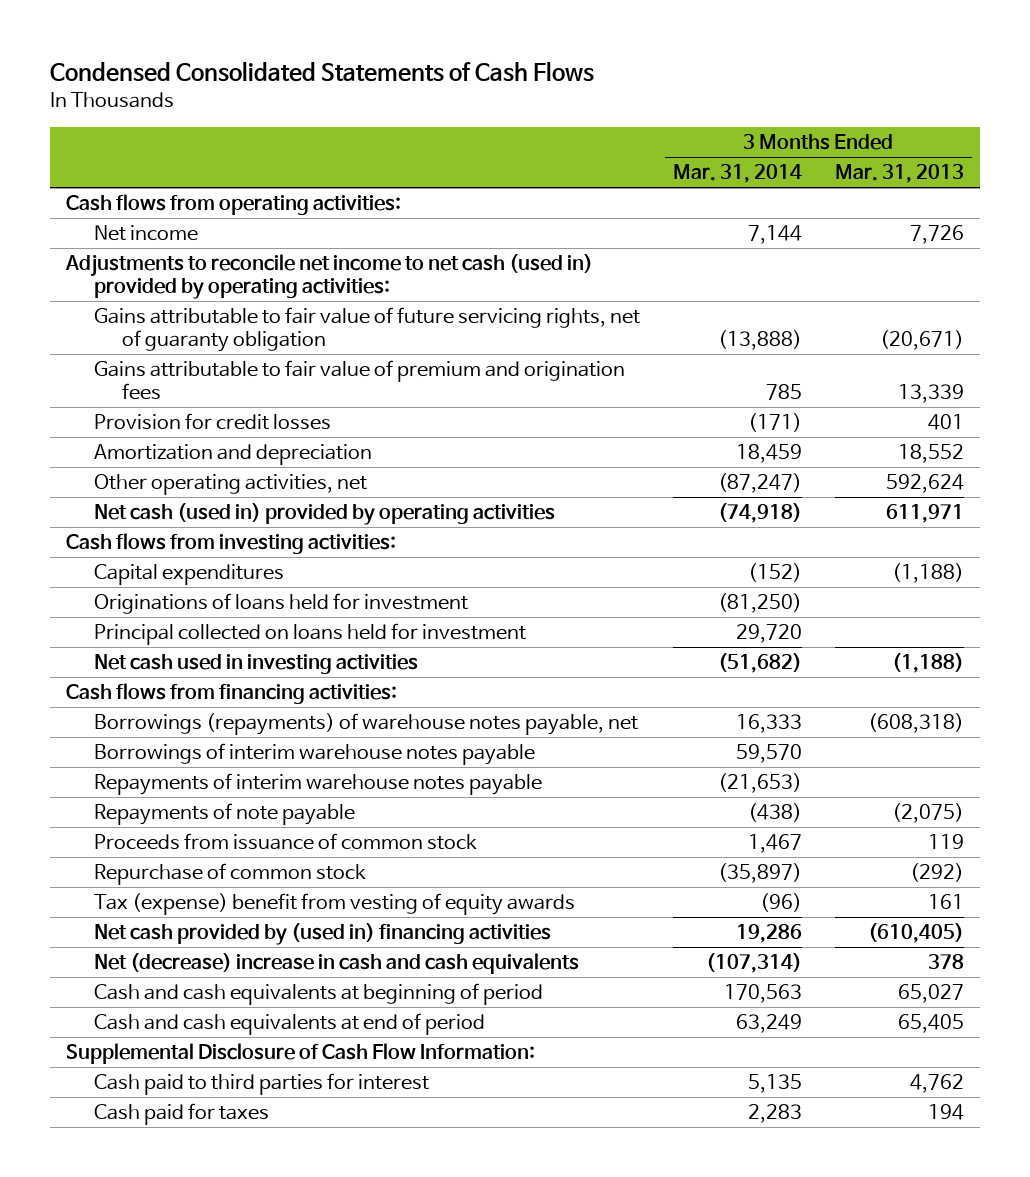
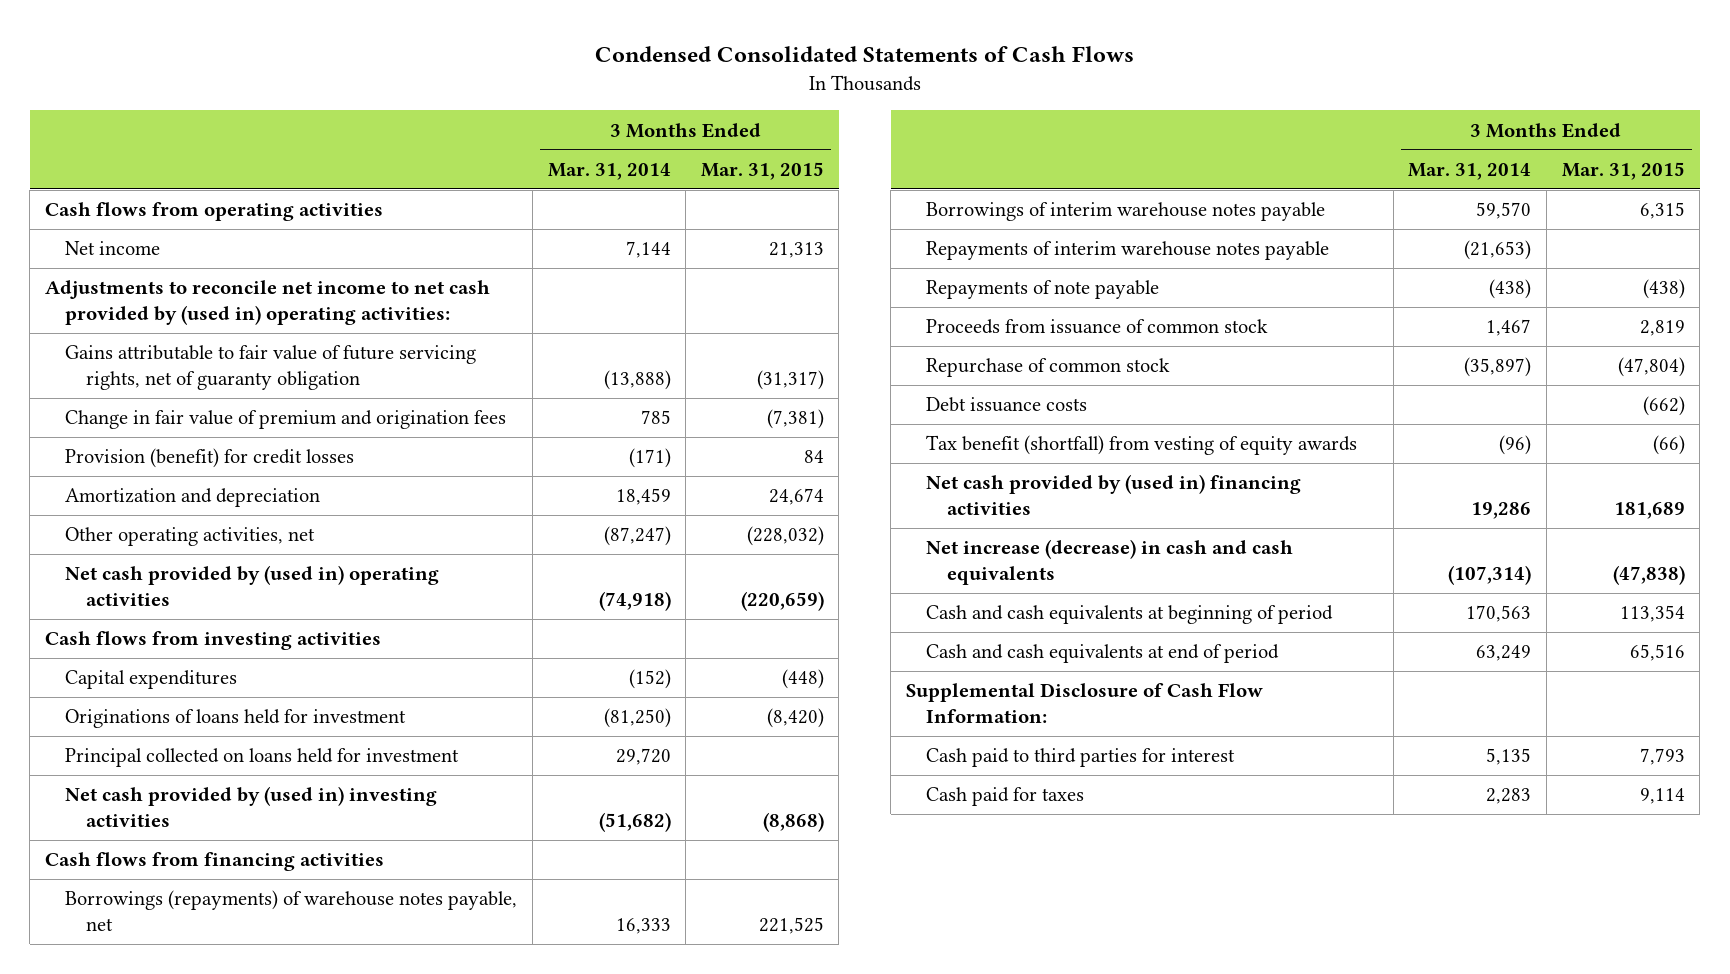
- | 3 Months Ended Mar. 31, 2014 | 3 Months Ended Mar. 31, 2013
+ | 3 Months Ended Mar. 31, 2014 | 3 Months Ended Mar. 31, 2015
- Cash flows from operating activities:
+ Cash flows from operating activities
- Adjustments to reconcile net income to net cash (used in) provided by operating activities:
+ Adjustments to reconcile net income to net cash provided by (used in) operating activities:
- Gains attributable to fair value of premium and origination fees | 785 | 13,339
- Provision for credit losses | (171) | 401
+ Change in fair value of premium and origination fees | 785 | (7,381)
+ Provision (benefit) for credit losses | (171) | 84
- Net cash (used in) provided by operating activities | (74,918) | 611,971
- Cash flows from investing activities:
+ Net cash provided by (used in) operating activities | (74,918) | (220,659)
+ Cash flows from investing activities
- Net cash used in investing activities | (51,682) | (1,188)
- Cash flows from financing activities:
+ Net cash provided by (used in) investing activities | (51,682) | (8,868)
+ Cash flows from financing activities
- Tax (expense) benefit from vesting of equity awards | (96) | 161
+ Debt issuance costs | | (662)
+ Tax benefit (shortfall) from vesting of equity awards | (96) | (66)
- Net (decrease) increase in cash and cash equivalents | (107,314) | 378
+ Net increase (decrease) in cash and cash equivalents | (107,314) | (47,838)

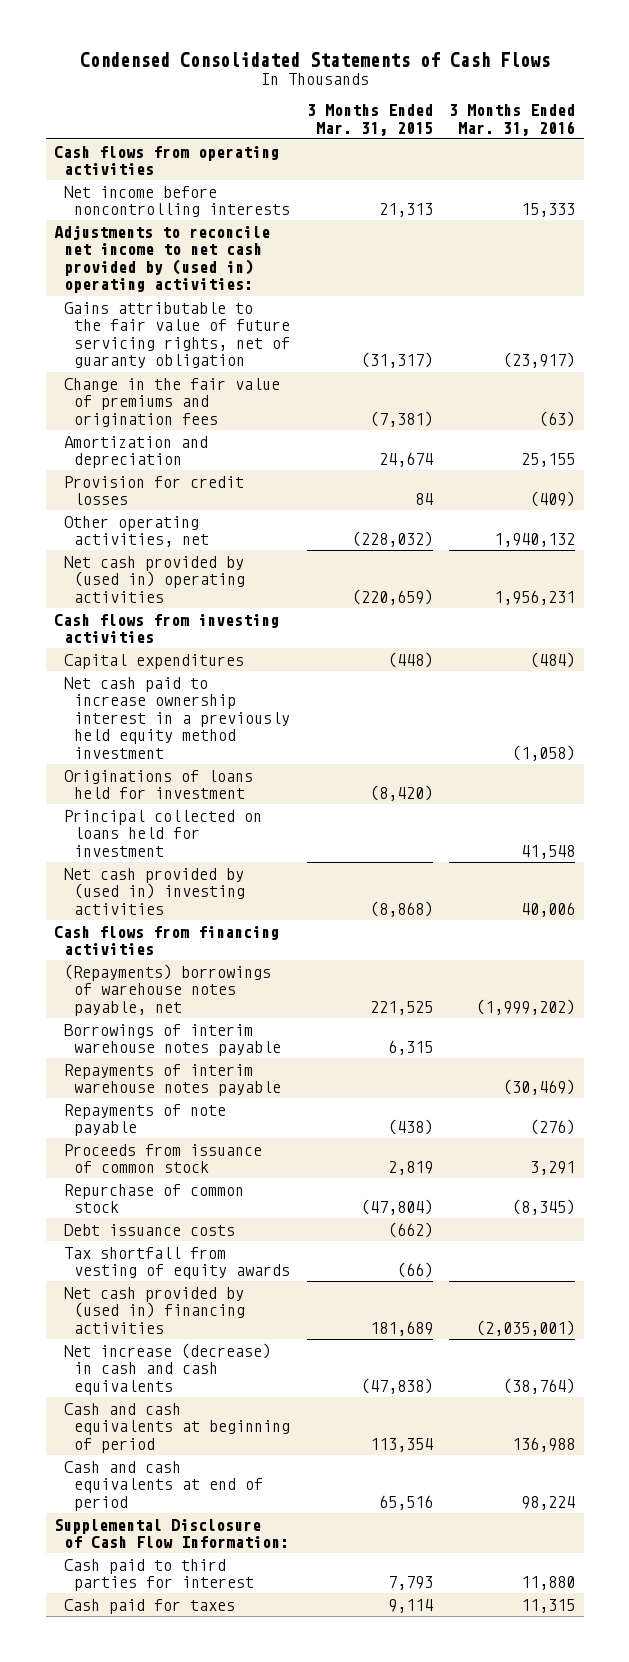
- | 3 Months Ended Mar. 31, 2014 | 3 Months Ended Mar. 31, 2015
+ | 3 Months Ended Mar. 31, 2015 | 3 Months Ended Mar. 31, 2016
- Net income | 7,144 | 21,313
+ Net income before noncontrolling interests | 21,313 | 15,333
- Gains attributable to fair value of future servicing rights, net of guaranty obligation | (13,888) | (31,317)
- Change in fair value of premium and origination fees | 785 | (7,381)
- Provision (benefit) for credit losses | (171) | 84
+ Gains attributable to the fair value of future servicing rights, net of guaranty obligation | (31,317) | (23,917)
+ Change in the fair value of premiums and origination fees | (7,381) | (63)
+ Provision for credit losses | 84 | (409)
+ Net cash paid to increase ownership interest in a previously held equity method investment | | (1,058)
- Borrowings (repayments) of warehouse notes payable, net | 16,333 | 221,525
+ (Repayments) borrowings of warehouse notes payable, net | 221,525 | (1,999,202)
- Tax benefit (shortfall) from vesting of equity awards | (96) | (66)
+ Tax shortfall from vesting of equity awards | (66) |

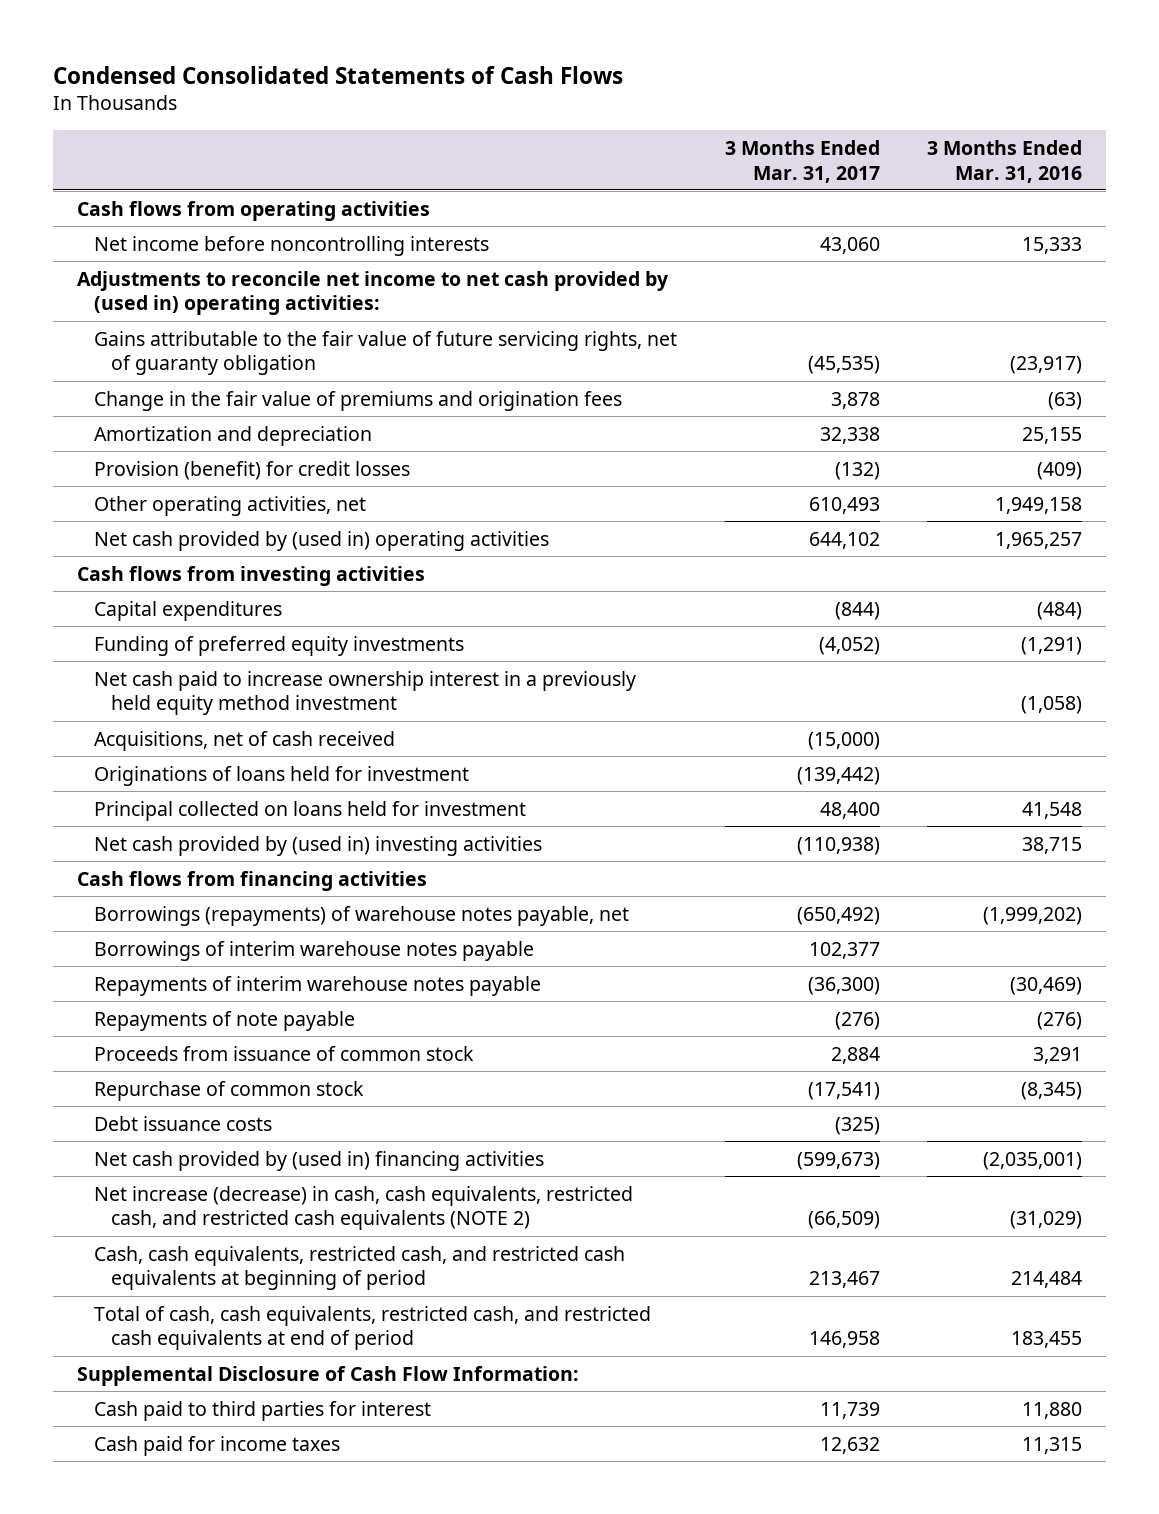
- | 3 Months Ended Mar. 31, 2015 | 3 Months Ended Mar. 31, 2016
+ | 3 Months Ended Mar. 31, 2017 | 3 Months Ended Mar. 31, 2016
- Provision for credit losses | 84 | (409)
- Other operating activities, net | (228,032) | 1,940,132
- Net cash provided by (used in) operating activities | (220,659) | 1,956,231
+ Provision (benefit) for credit losses | (132) | (409)
+ Other operating activities, net | 610,493 | 1,949,158
+ Net cash provided by (used in) operating activities | 644,102 | 1,965,257
+ Funding of preferred equity investments | (4,052) | (1,291)
+ Acquisitions, net of cash received | (15,000) |
- Net cash provided by (used in) investing activities | (8,868) | 40,006
+ Net cash provided by (used in) investing activities | (110,938) | 38,715
- (Repayments) borrowings of warehouse notes payable, net | 221,525 | (1,999,202)
+ Borrowings (repayments) of warehouse notes payable, net | (650,492) | (1,999,202)
- Tax shortfall from vesting of equity awards | (66) |
- Net increase (decrease) in cash and cash equivalents | (47,838) | (38,764)
- Cash and cash equivalents at beginning of period | 113,354 | 136,988
- Cash and cash equivalents at end of period | 65,516 | 98,224
+ Net increase (decrease) in cash, cash equivalents, restricted cash, and restricted cash equivalents (NOTE 2) | (66,509) | (31,029)
+ Cash, cash equivalents, restricted cash, and restricted cash equivalents at beginning of period | 213,467 | 214,484
+ Total of cash, cash equivalents, restricted cash, and restricted cash equivalents at end of period | 146,958 | 183,455
- Cash paid for taxes | 9,114 | 11,315
+ Cash paid for income taxes | 12,632 | 11,315

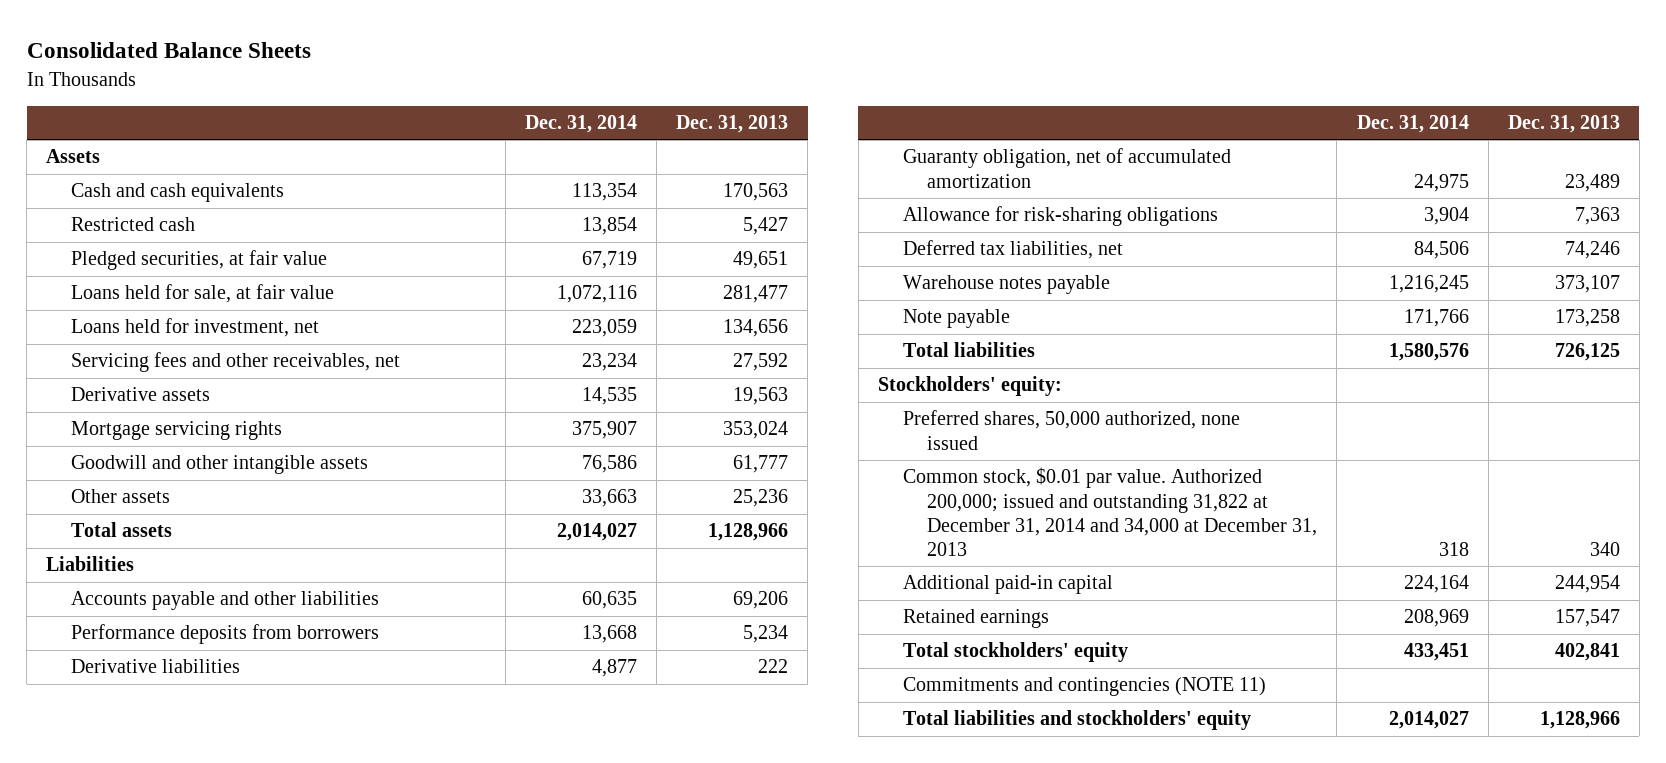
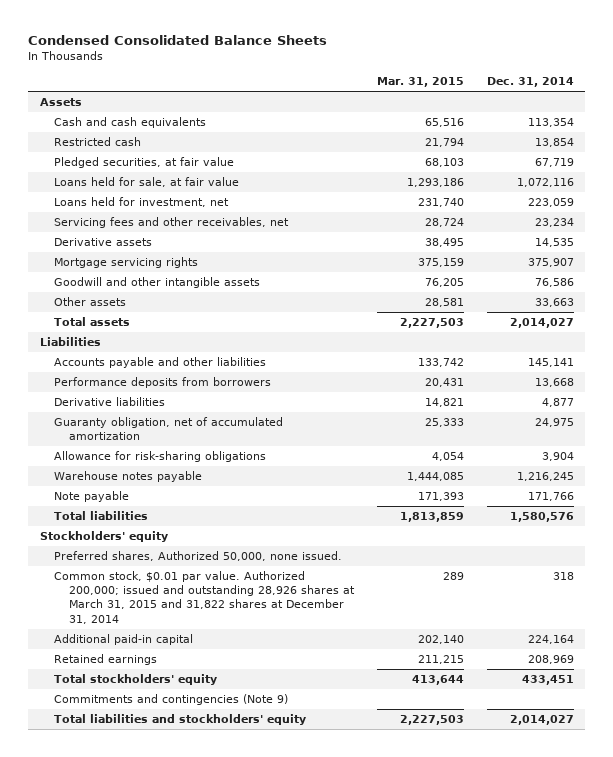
- Consolidated Balance Sheets
+ Condensed Consolidated Balance Sheets
- | Dec. 31, 2014 | Dec. 31, 2013
+ | Mar. 31, 2015 | Dec. 31, 2014
- Accounts payable and other liabilities | 60,635 | 69,206
+ Accounts payable and other liabilities | 133,742 | 145,141
- Deferred tax liabilities, net | 84,506 | 74,246
- Stockholders' equity:
- Preferred shares, 50,000 authorized, none issued
- Common stock, $0.01 par value. Authorized 200,000; issued and outstanding 31,822 at December 31, 2014 and 34,000 at December 31, 2013 | 318 | 340
+ Stockholders' equity
+ Preferred shares, Authorized 50,000, none issued.
+ Common stock, $0.01 par value. Authorized 200,000; issued and outstanding 28,926 shares at March 31, 2015 and 31,822 shares at December 31, 2014 | 289 | 318
- Commitments and contingencies (NOTE 11)
+ Commitments and contingencies (Note 9)

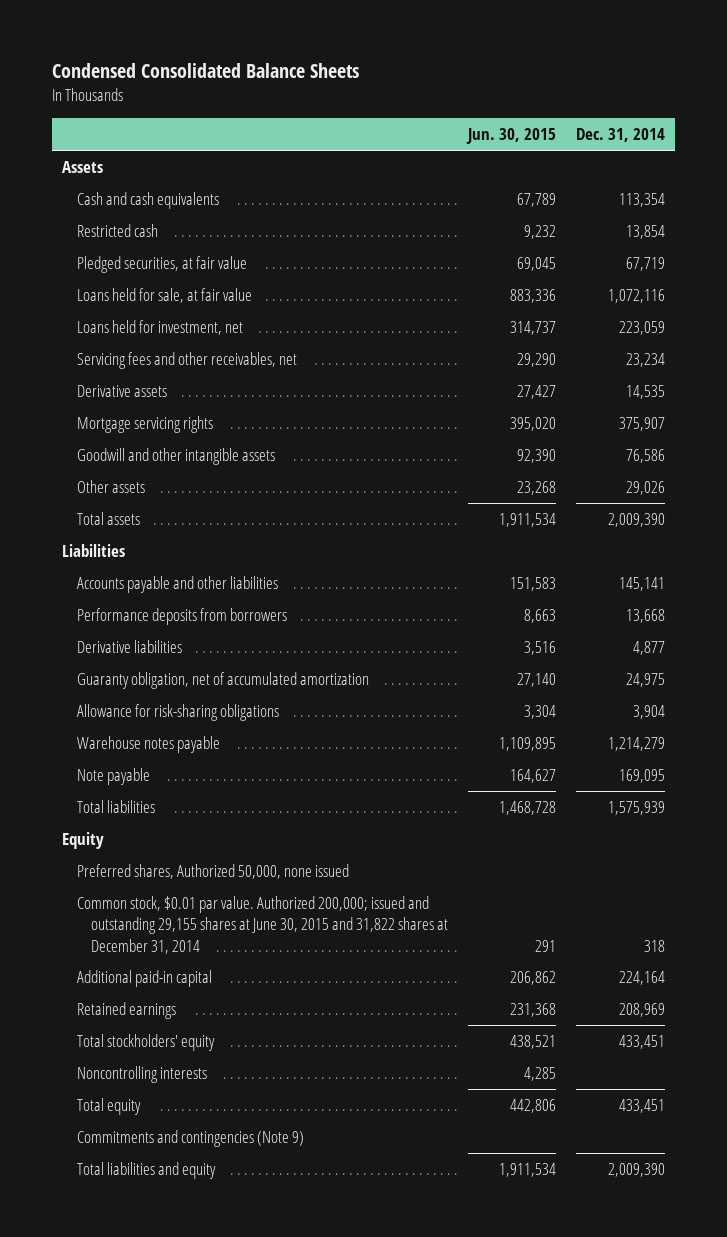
- | Mar. 31, 2015 | Dec. 31, 2014
+ | Jun. 30, 2015 | Dec. 31, 2014
- Other assets | 28,581 | 33,663
- Total assets | 2,227,503 | 2,014,027
+ Other assets | 23,268 | 29,026
+ Total assets | 1,911,534 | 2,009,390
- Warehouse notes payable | 1,444,085 | 1,216,245
- Note payable | 171,393 | 171,766
- Total liabilities | 1,813,859 | 1,580,576
- Stockholders' equity
- Preferred shares, Authorized 50,000, none issued.
- Common stock, $0.01 par value. Authorized 200,000; issued and outstanding 28,926 shares at March 31, 2015 and 31,822 shares at December 31, 2014 | 289 | 318
+ Warehouse notes payable | 1,109,895 | 1,214,279
+ Note payable | 164,627 | 169,095
+ Total liabilities | 1,468,728 | 1,575,939
+ Equity
+ Preferred shares, Authorized 50,000, none issued
+ Common stock, $0.01 par value. Authorized 200,000; issued and outstanding 29,155 shares at June 30, 2015 and 31,822 shares at December 31, 2014 | 291 | 318
+ Noncontrolling interests | 4,285 |
+ Total equity | 442,806 | 433,451
- Total liabilities and stockholders' equity | 2,227,503 | 2,014,027
+ Total liabilities and equity | 1,911,534 | 2,009,390

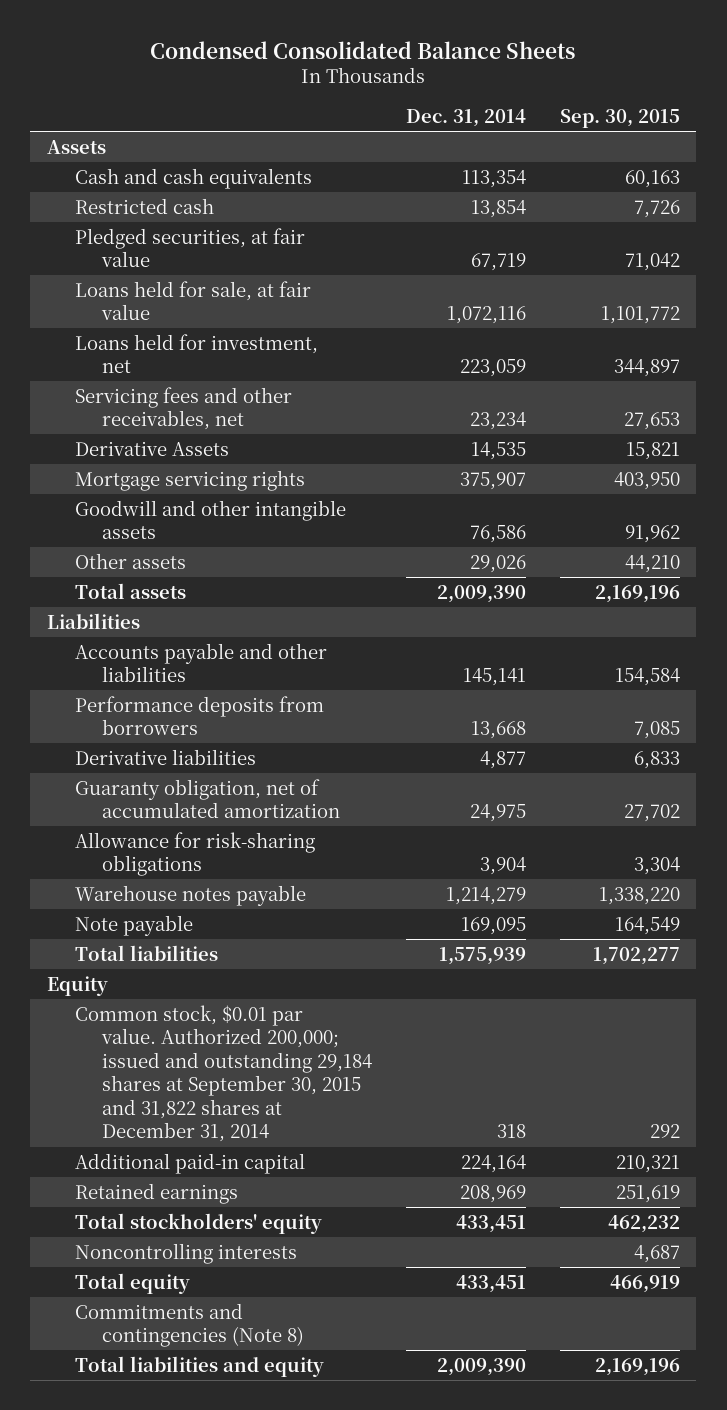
- | Jun. 30, 2015 | Dec. 31, 2014
+ | Dec. 31, 2014 | Sep. 30, 2015
- Derivative assets | 27,427 | 14,535
+ Derivative Assets | 14,535 | 15,821
- Preferred shares, Authorized 50,000, none issued
- Common stock, $0.01 par value. Authorized 200,000; issued and outstanding 29,155 shares at June 30, 2015 and 31,822 shares at December 31, 2014 | 291 | 318
+ Common stock, $0.01 par value. Authorized 200,000; issued and outstanding 29,184 shares at September 30, 2015 and 31,822 shares at December 31, 2014 | 318 | 292
- Commitments and contingencies (Note 9)
+ Commitments and contingencies (Note 8)

